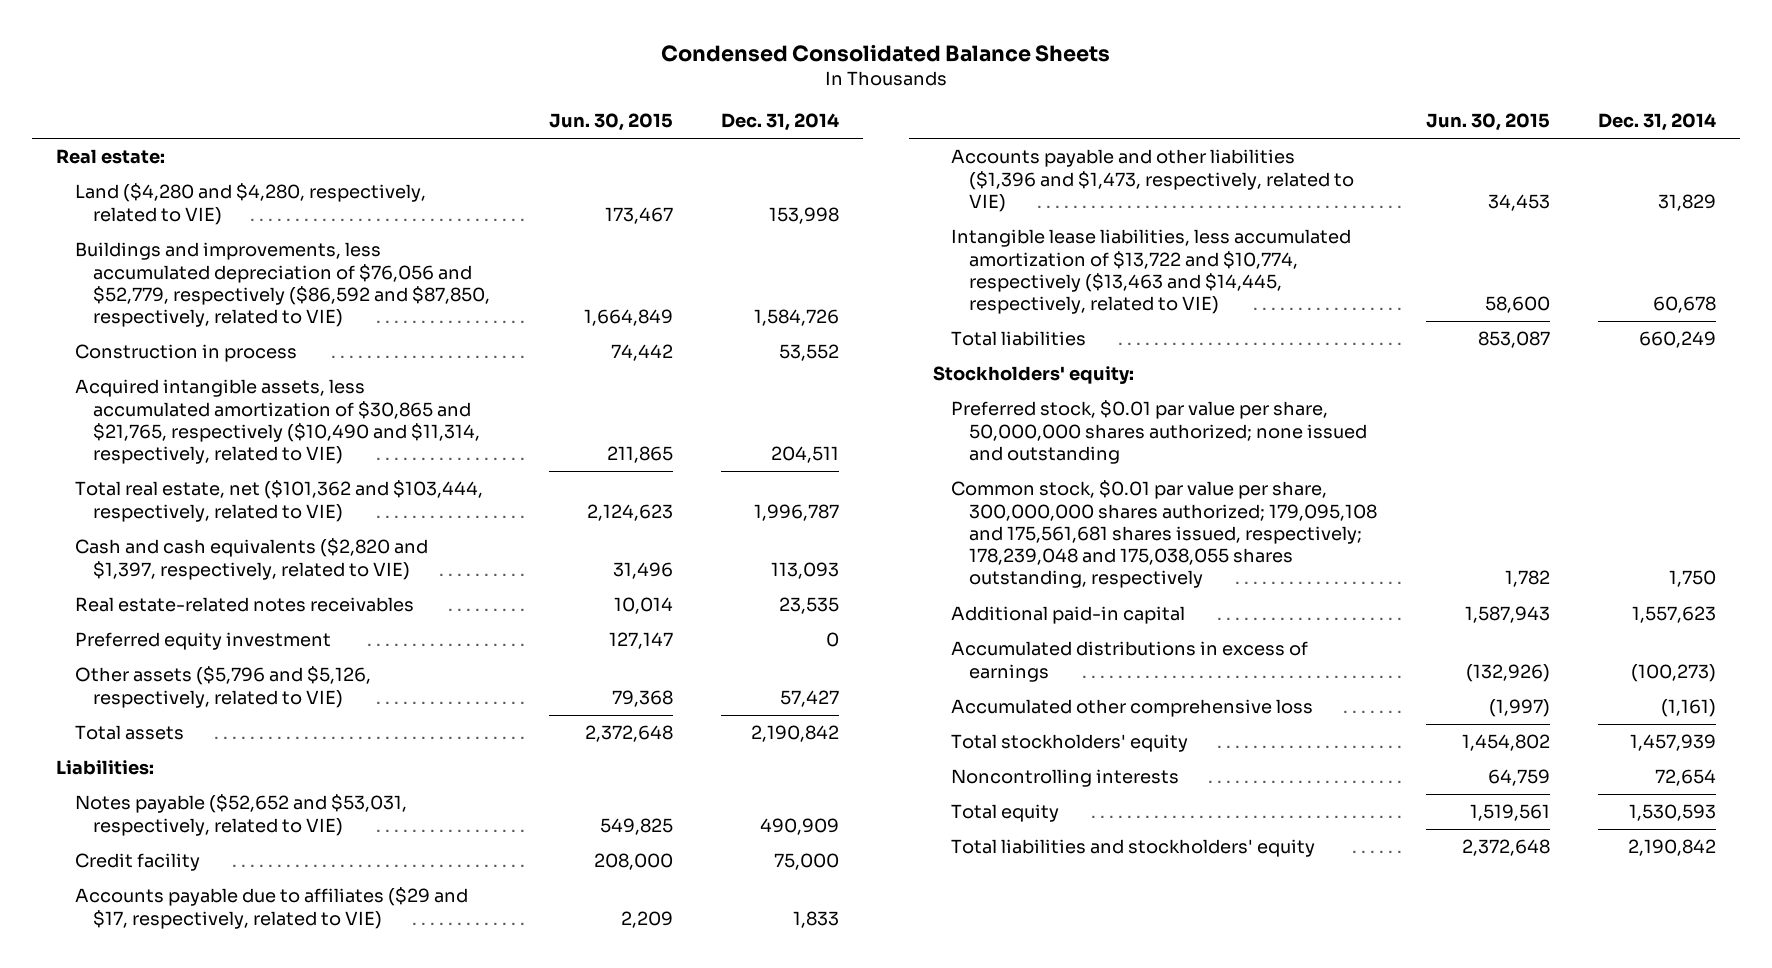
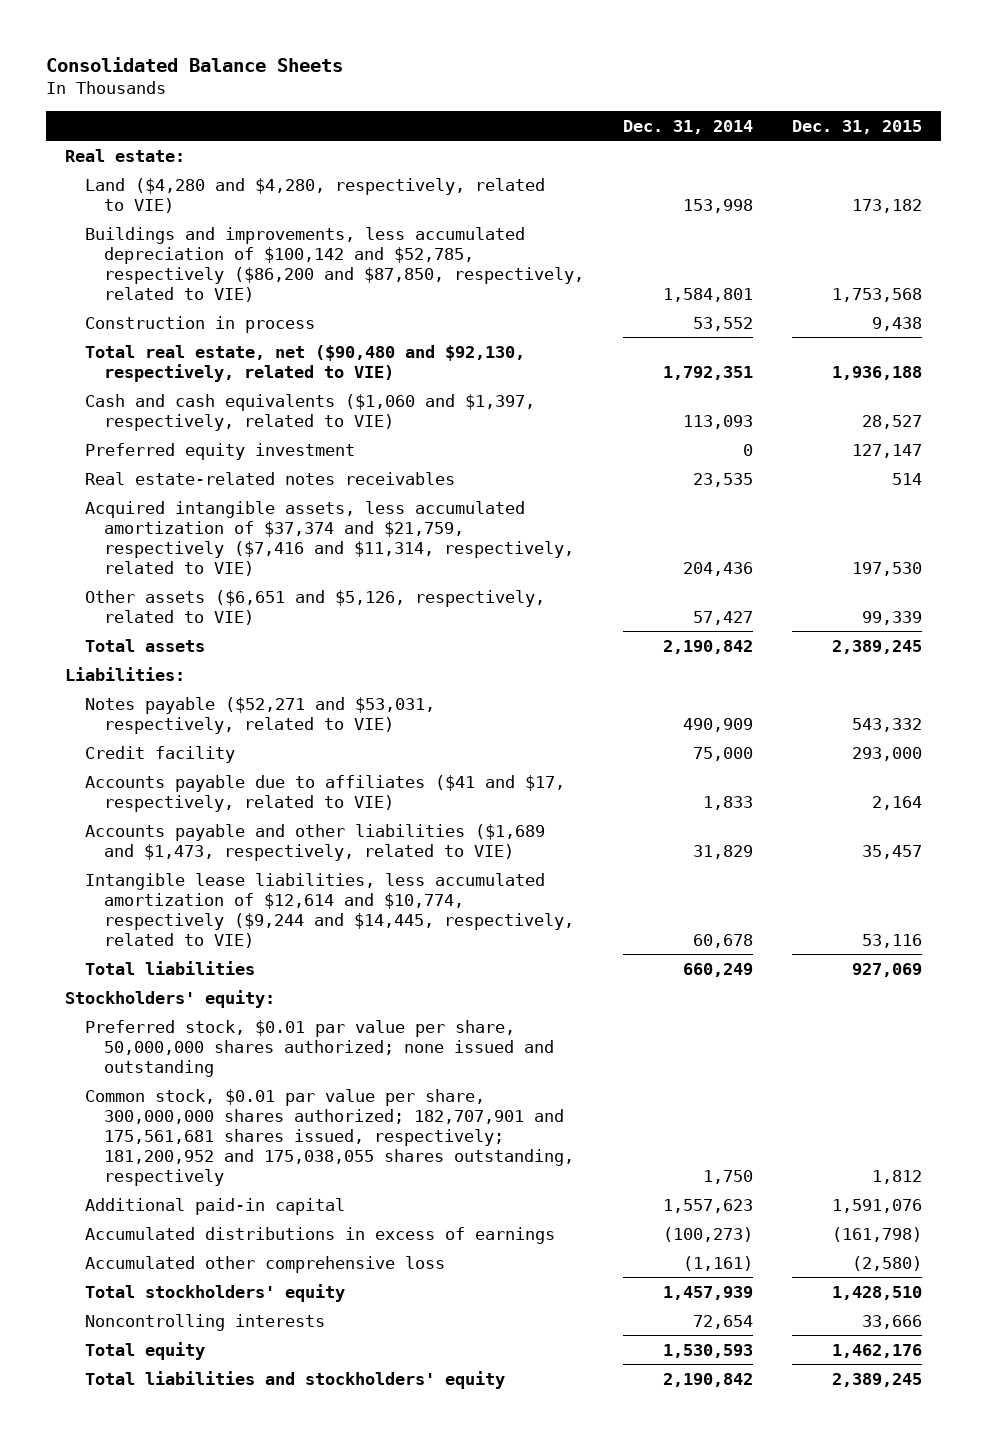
- Condensed Consolidated Balance Sheets
+ Consolidated Balance Sheets
- | Jun. 30, 2015 | Dec. 31, 2014
+ | Dec. 31, 2014 | Dec. 31, 2015
- Buildings and improvements, less accumulated depreciation of $76,056 and $52,779, respectively ($86,592 and $87,850, respectively, related to VIE) | 1,664,849 | 1,584,726
+ Buildings and improvements, less accumulated depreciation of $100,142 and $52,785, respectively ($86,200 and $87,850, respectively, related to VIE) | 1,584,801 | 1,753,568
- Acquired intangible assets, less accumulated amortization of $30,865 and $21,765, respectively ($10,490 and $11,314, respectively, related to VIE) | 211,865 | 204,511
- Total real estate, net ($101,362 and $103,444, respectively, related to VIE) | 2,124,623 | 1,996,787
- Cash and cash equivalents ($2,820 and $1,397, respectively, related to VIE) | 31,496 | 113,093
+ Total real estate, net ($90,480 and $92,130, respectively, related to VIE) | 1,792,351 | 1,936,188
+ Cash and cash equivalents ($1,060 and $1,397, respectively, related to VIE) | 113,093 | 28,527
- Other assets ($5,796 and $5,126, respectively, related to VIE) | 79,368 | 57,427
moved down: Real estate-related notes receivables | 23,535 | 514
+ Acquired intangible assets, less accumulated amortization of $37,374 and $21,759, respectively ($7,416 and $11,314, respectively, related to VIE) | 204,436 | 197,530
+ Other assets ($6,651 and $5,126, respectively, related to VIE) | 57,427 | 99,339
- Notes payable ($52,652 and $53,031, respectively, related to VIE) | 549,825 | 490,909
+ Notes payable ($52,271 and $53,031, respectively, related to VIE) | 490,909 | 543,332
- Accounts payable due to affiliates ($29 and $17, respectively, related to VIE) | 2,209 | 1,833
- Accounts payable and other liabilities ($1,396 and $1,473, respectively, related to VIE) | 34,453 | 31,829
- Intangible lease liabilities, less accumulated amortization of $13,722 and $10,774, respectively ($13,463 and $14,445, respectively, related to VIE) | 58,600 | 60,678
+ Accounts payable due to affiliates ($41 and $17, respectively, related to VIE) | 1,833 | 2,164
+ Accounts payable and other liabilities ($1,689 and $1,473, respectively, related to VIE) | 31,829 | 35,457
+ Intangible lease liabilities, less accumulated amortization of $12,614 and $10,774, respectively ($9,244 and $14,445, respectively, related to VIE) | 60,678 | 53,116
- Common stock, $0.01 par value per share, 300,000,000 shares authorized; 179,095,108 and 175,561,681 shares issued, respectively; 178,239,048 and 175,038,055 shares outstanding, respectively | 1,782 | 1,750
+ Common stock, $0.01 par value per share, 300,000,000 shares authorized; 182,707,901 and 175,561,681 shares issued, respectively; 181,200,952 and 175,038,055 shares outstanding, respectively | 1,750 | 1,812

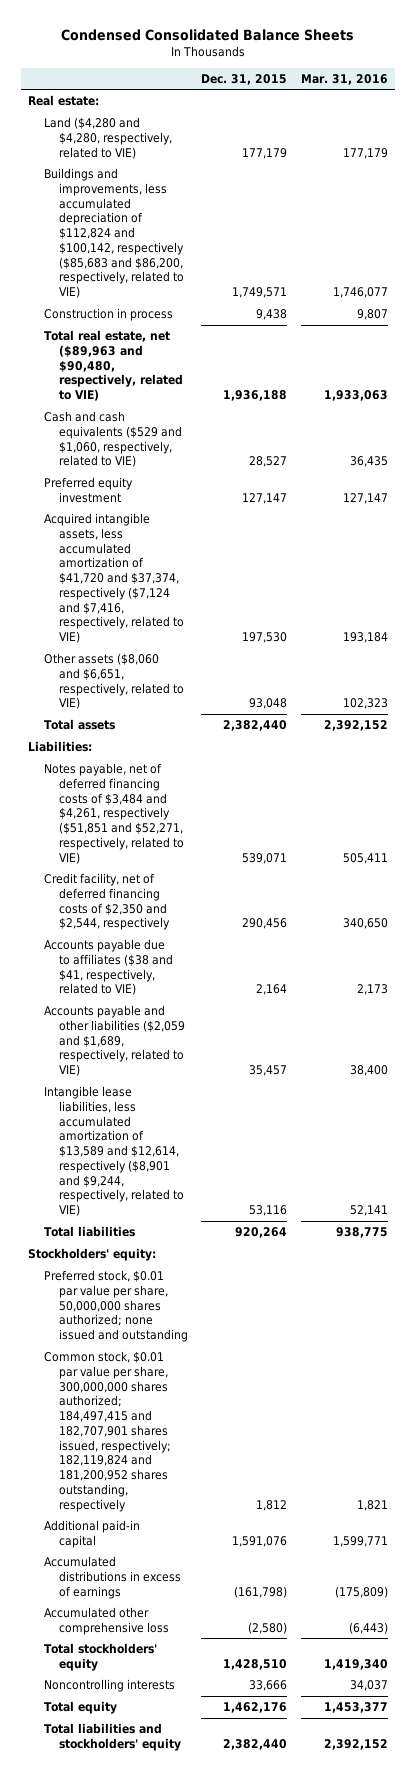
- Consolidated Balance Sheets
+ Condensed Consolidated Balance Sheets
- | Dec. 31, 2014 | Dec. 31, 2015
+ | Dec. 31, 2015 | Mar. 31, 2016
- Land ($4,280 and $4,280, respectively, related to VIE) | 153,998 | 173,182
- Buildings and improvements, less accumulated depreciation of $100,142 and $52,785, respectively ($86,200 and $87,850, respectively, related to VIE) | 1,584,801 | 1,753,568
+ Land ($4,280 and $4,280, respectively, related to VIE) | 177,179 | 177,179
+ Buildings and improvements, less accumulated depreciation of $112,824 and $100,142, respectively ($85,683 and $86,200, respectively, related to VIE) | 1,749,571 | 1,746,077
- Total real estate, net ($90,480 and $92,130, respectively, related to VIE) | 1,792,351 | 1,936,188
- Cash and cash equivalents ($1,060 and $1,397, respectively, related to VIE) | 113,093 | 28,527
+ Total real estate, net ($89,963 and $90,480, respectively, related to VIE) | 1,936,188 | 1,933,063
+ Cash and cash equivalents ($529 and $1,060, respectively, related to VIE) | 28,527 | 36,435
- Real estate-related notes receivables | 23,535 | 514
- Acquired intangible assets, less accumulated amortization of $37,374 and $21,759, respectively ($7,416 and $11,314, respectively, related to VIE) | 204,436 | 197,530
- Other assets ($6,651 and $5,126, respectively, related to VIE) | 57,427 | 99,339
- Total assets | 2,190,842 | 2,389,245
+ Acquired intangible assets, less accumulated amortization of $41,720 and $37,374, respectively ($7,124 and $7,416, respectively, related to VIE) | 197,530 | 193,184
+ Other assets ($8,060 and $6,651, respectively, related to VIE) | 93,048 | 102,323
+ Total assets | 2,382,440 | 2,392,152
- Notes payable ($52,271 and $53,031, respectively, related to VIE) | 490,909 | 543,332
- Credit facility | 75,000 | 293,000
- Accounts payable due to affiliates ($41 and $17, respectively, related to VIE) | 1,833 | 2,164
- Accounts payable and other liabilities ($1,689 and $1,473, respectively, related to VIE) | 31,829 | 35,457
- Intangible lease liabilities, less accumulated amortization of $12,614 and $10,774, respectively ($9,244 and $14,445, respectively, related to VIE) | 60,678 | 53,116
- Total liabilities | 660,249 | 927,069
+ Notes payable, net of deferred financing costs of $3,484 and $4,261, respectively ($51,851 and $52,271, respectively, related to VIE) | 539,071 | 505,411
+ Credit facility, net of deferred financing costs of $2,350 and $2,544, respectively | 290,456 | 340,650
+ Accounts payable due to affiliates ($38 and $41, respectively, related to VIE) | 2,164 | 2,173
+ Accounts payable and other liabilities ($2,059 and $1,689, respectively, related to VIE) | 35,457 | 38,400
+ Intangible lease liabilities, less accumulated amortization of $13,589 and $12,614, respectively ($8,901 and $9,244, respectively, related to VIE) | 53,116 | 52,141
+ Total liabilities | 920,264 | 938,775
- Common stock, $0.01 par value per share, 300,000,000 shares authorized; 182,707,901 and 175,561,681 shares issued, respectively; 181,200,952 and 175,038,055 shares outstanding, respectively | 1,750 | 1,812
+ Common stock, $0.01 par value per share, 300,000,000 shares authorized; 184,497,415 and 182,707,901 shares issued, respectively; 182,119,824 and 181,200,952 shares outstanding, respectively | 1,812 | 1,821
- Total liabilities and stockholders' equity | 2,190,842 | 2,389,245
+ Total liabilities and stockholders' equity | 2,382,440 | 2,392,152

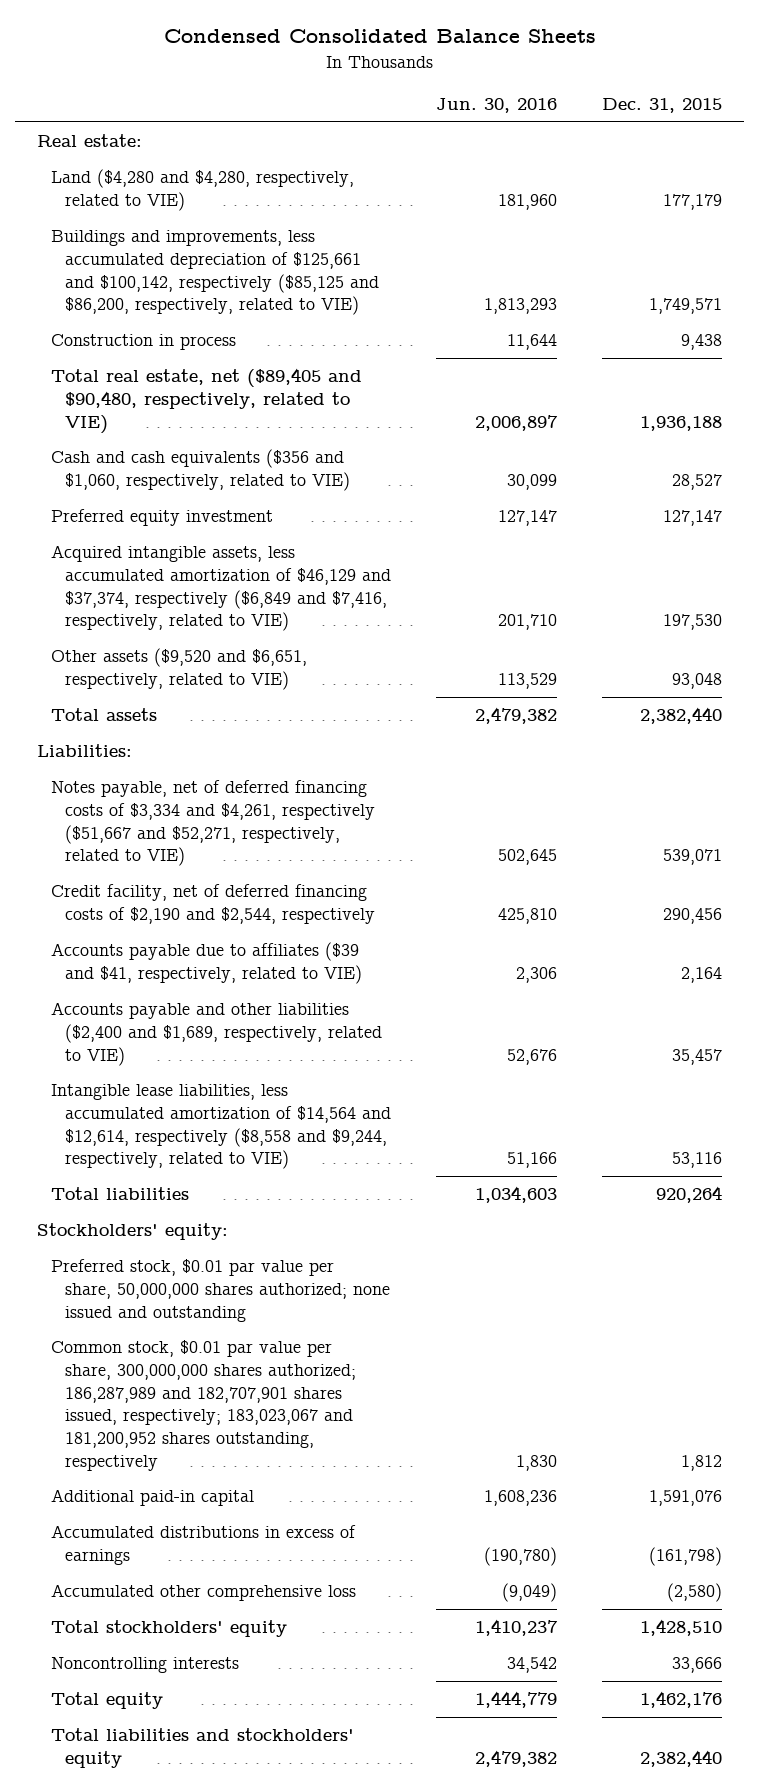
- | Dec. 31, 2015 | Mar. 31, 2016
+ | Jun. 30, 2016 | Dec. 31, 2015
- Buildings and improvements, less accumulated depreciation of $112,824 and $100,142, respectively ($85,683 and $86,200, respectively, related to VIE) | 1,749,571 | 1,746,077
+ Buildings and improvements, less accumulated depreciation of $125,661 and $100,142, respectively ($85,125 and $86,200, respectively, related to VIE) | 1,813,293 | 1,749,571
- Total real estate, net ($89,963 and $90,480, respectively, related to VIE) | 1,936,188 | 1,933,063
- Cash and cash equivalents ($529 and $1,060, respectively, related to VIE) | 28,527 | 36,435
+ Total real estate, net ($89,405 and $90,480, respectively, related to VIE) | 2,006,897 | 1,936,188
+ Cash and cash equivalents ($356 and $1,060, respectively, related to VIE) | 30,099 | 28,527
- Acquired intangible assets, less accumulated amortization of $41,720 and $37,374, respectively ($7,124 and $7,416, respectively, related to VIE) | 197,530 | 193,184
- Other assets ($8,060 and $6,651, respectively, related to VIE) | 93,048 | 102,323
+ Acquired intangible assets, less accumulated amortization of $46,129 and $37,374, respectively ($6,849 and $7,416, respectively, related to VIE) | 201,710 | 197,530
+ Other assets ($9,520 and $6,651, respectively, related to VIE) | 113,529 | 93,048
- Notes payable, net of deferred financing costs of $3,484 and $4,261, respectively ($51,851 and $52,271, respectively, related to VIE) | 539,071 | 505,411
- Credit facility, net of deferred financing costs of $2,350 and $2,544, respectively | 290,456 | 340,650
- Accounts payable due to affiliates ($38 and $41, respectively, related to VIE) | 2,164 | 2,173
- Accounts payable and other liabilities ($2,059 and $1,689, respectively, related to VIE) | 35,457 | 38,400
- Intangible lease liabilities, less accumulated amortization of $13,589 and $12,614, respectively ($8,901 and $9,244, respectively, related to VIE) | 53,116 | 52,141
+ Notes payable, net of deferred financing costs of $3,334 and $4,261, respectively ($51,667 and $52,271, respectively, related to VIE) | 502,645 | 539,071
+ Credit facility, net of deferred financing costs of $2,190 and $2,544, respectively | 425,810 | 290,456
+ Accounts payable due to affiliates ($39 and $41, respectively, related to VIE) | 2,306 | 2,164
+ Accounts payable and other liabilities ($2,400 and $1,689, respectively, related to VIE) | 52,676 | 35,457
+ Intangible lease liabilities, less accumulated amortization of $14,564 and $12,614, respectively ($8,558 and $9,244, respectively, related to VIE) | 51,166 | 53,116
- Common stock, $0.01 par value per share, 300,000,000 shares authorized; 184,497,415 and 182,707,901 shares issued, respectively; 182,119,824 and 181,200,952 shares outstanding, respectively | 1,812 | 1,821
+ Common stock, $0.01 par value per share, 300,000,000 shares authorized; 186,287,989 and 182,707,901 shares issued, respectively; 183,023,067 and 181,200,952 shares outstanding, respectively | 1,830 | 1,812

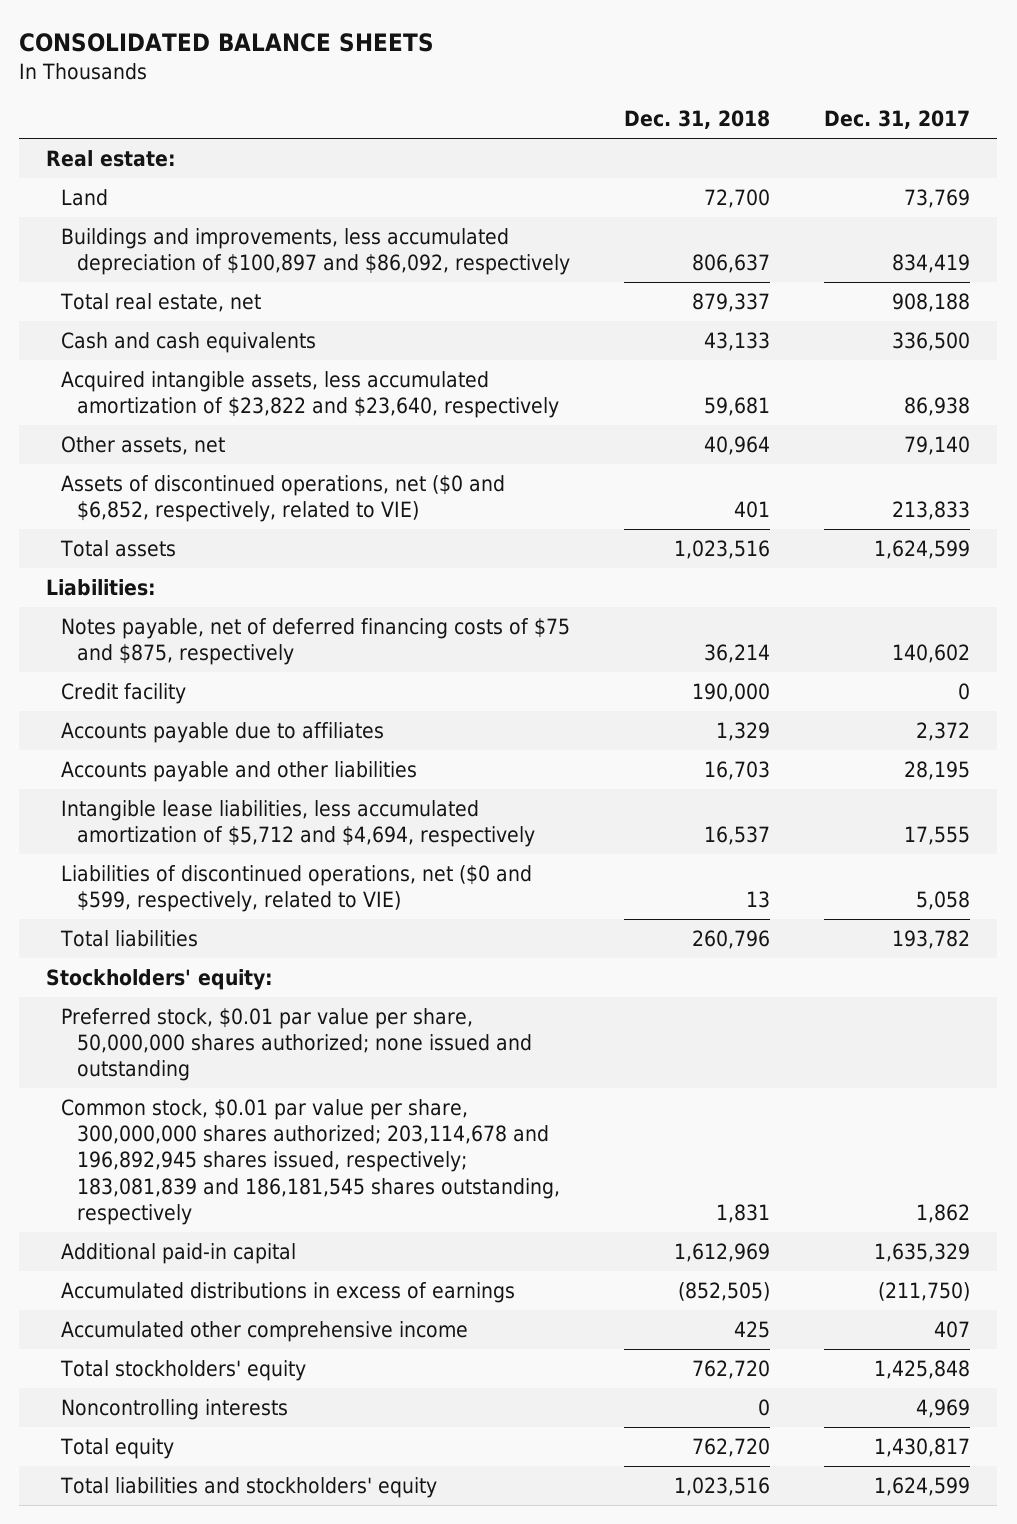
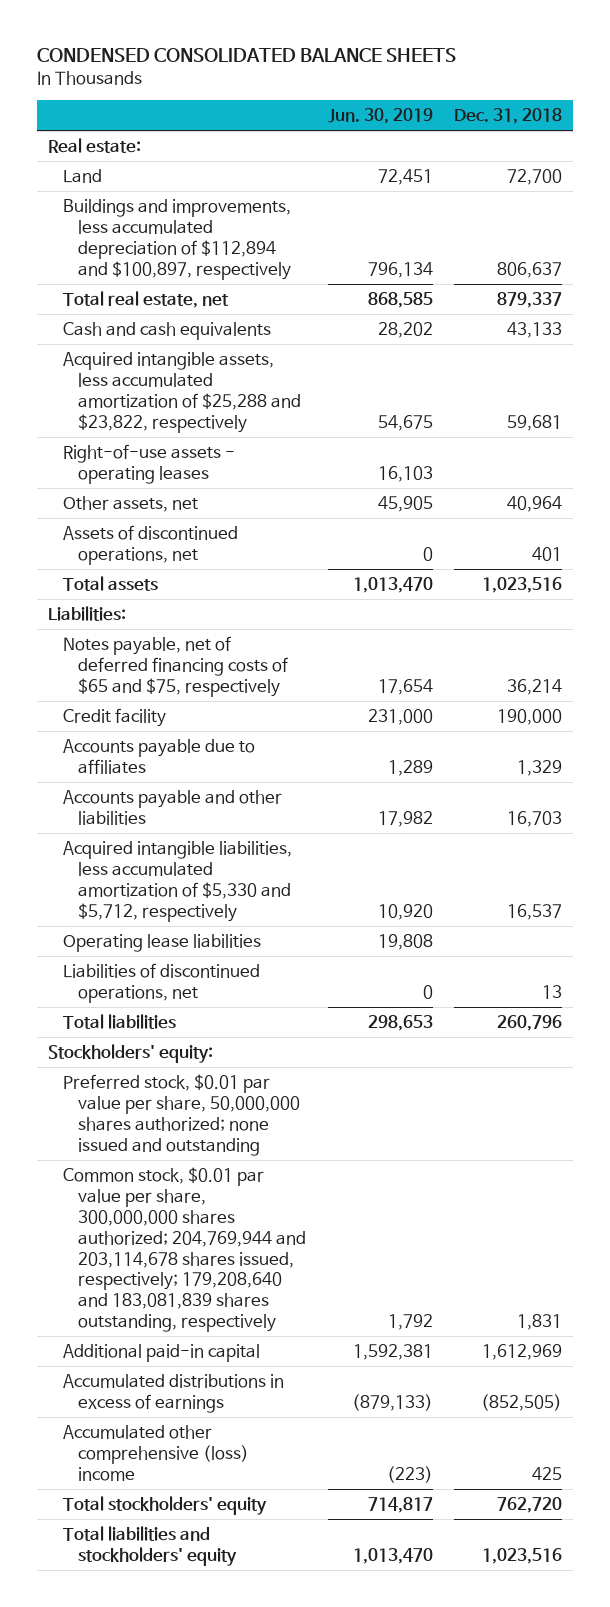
- CONSOLIDATED BALANCE SHEETS
+ CONDENSED CONSOLIDATED BALANCE SHEETS
- | Dec. 31, 2018 | Dec. 31, 2017
+ | Jun. 30, 2019 | Dec. 31, 2018
- Buildings and improvements, less accumulated depreciation of $100,897 and $86,092, respectively | 806,637 | 834,419
+ Buildings and improvements, less accumulated depreciation of $112,894 and $100,897, respectively | 796,134 | 806,637
- Acquired intangible assets, less accumulated amortization of $23,822 and $23,640, respectively | 59,681 | 86,938
+ Acquired intangible assets, less accumulated amortization of $25,288 and $23,822, respectively | 54,675 | 59,681
+ Right-of-use assets - operating leases | 16,103 |
- Assets of discontinued operations, net ($0 and $6,852, respectively, related to VIE) | 401 | 213,833
+ Assets of discontinued operations, net | 0 | 401
- Notes payable, net of deferred financing costs of $75 and $875, respectively | 36,214 | 140,602
+ Notes payable, net of deferred financing costs of $65 and $75, respectively | 17,654 | 36,214
- Intangible lease liabilities, less accumulated amortization of $5,712 and $4,694, respectively | 16,537 | 17,555
- Liabilities of discontinued operations, net ($0 and $599, respectively, related to VIE) | 13 | 5,058
+ Acquired intangible liabilities, less accumulated amortization of $5,330 and $5,712, respectively | 10,920 | 16,537
+ Operating lease liabilities | 19,808 |
+ Liabilities of discontinued operations, net | 0 | 13
- Common stock, $0.01 par value per share, 300,000,000 shares authorized; 203,114,678 and 196,892,945 shares issued, respectively; 183,081,839 and 186,181,545 shares outstanding, respectively | 1,831 | 1,862
+ Common stock, $0.01 par value per share, 300,000,000 shares authorized; 204,769,944 and 203,114,678 shares issued, respectively; 179,208,640 and 183,081,839 shares outstanding, respectively | 1,792 | 1,831
- Accumulated other comprehensive income | 425 | 407
+ Accumulated other comprehensive (loss) income | (223) | 425
- Noncontrolling interests | 0 | 4,969
- Total equity | 762,720 | 1,430,817

